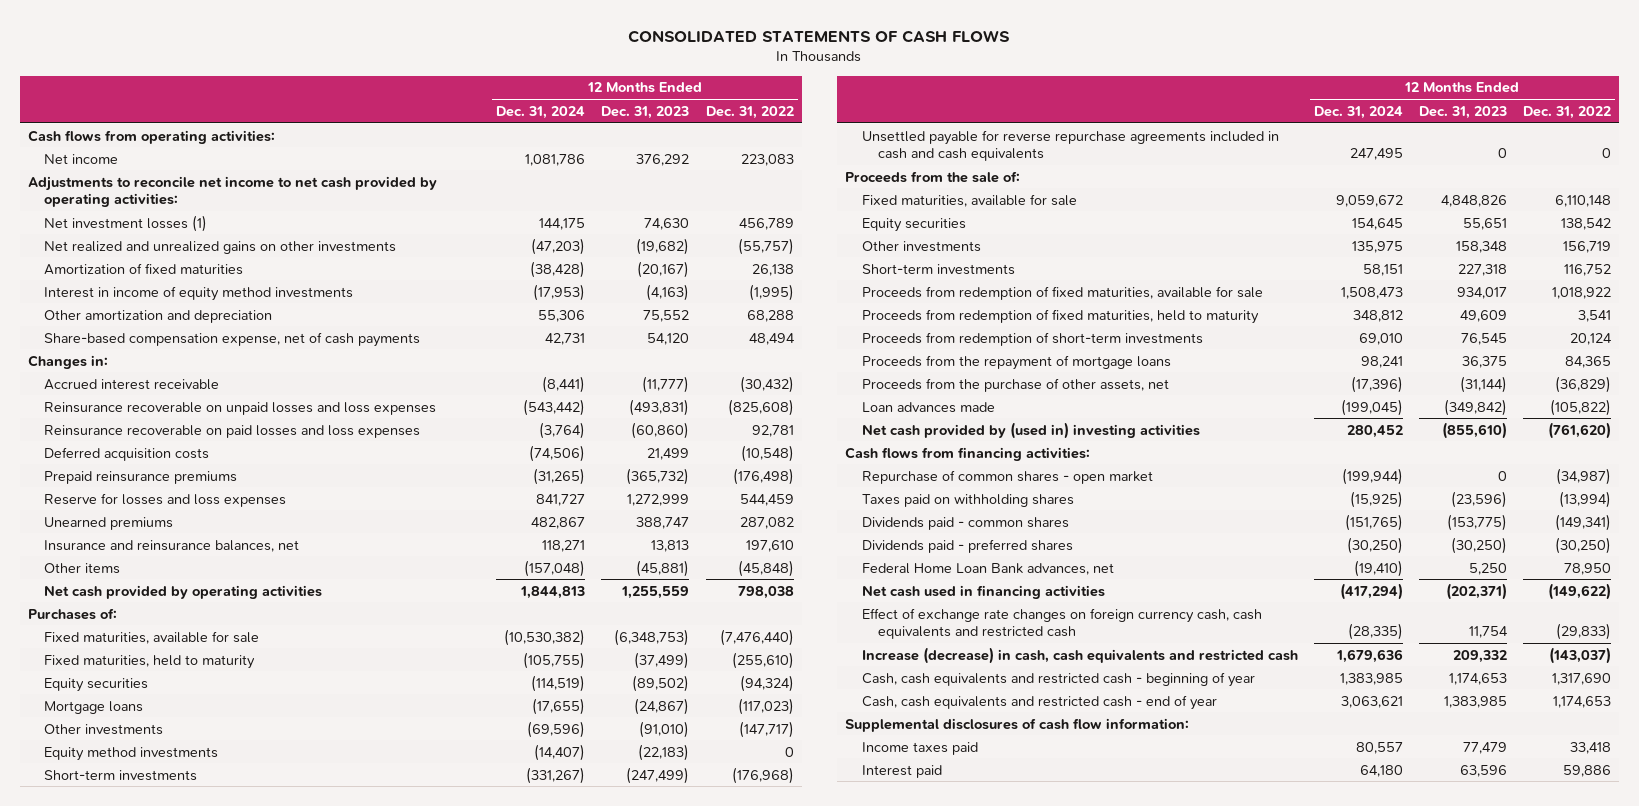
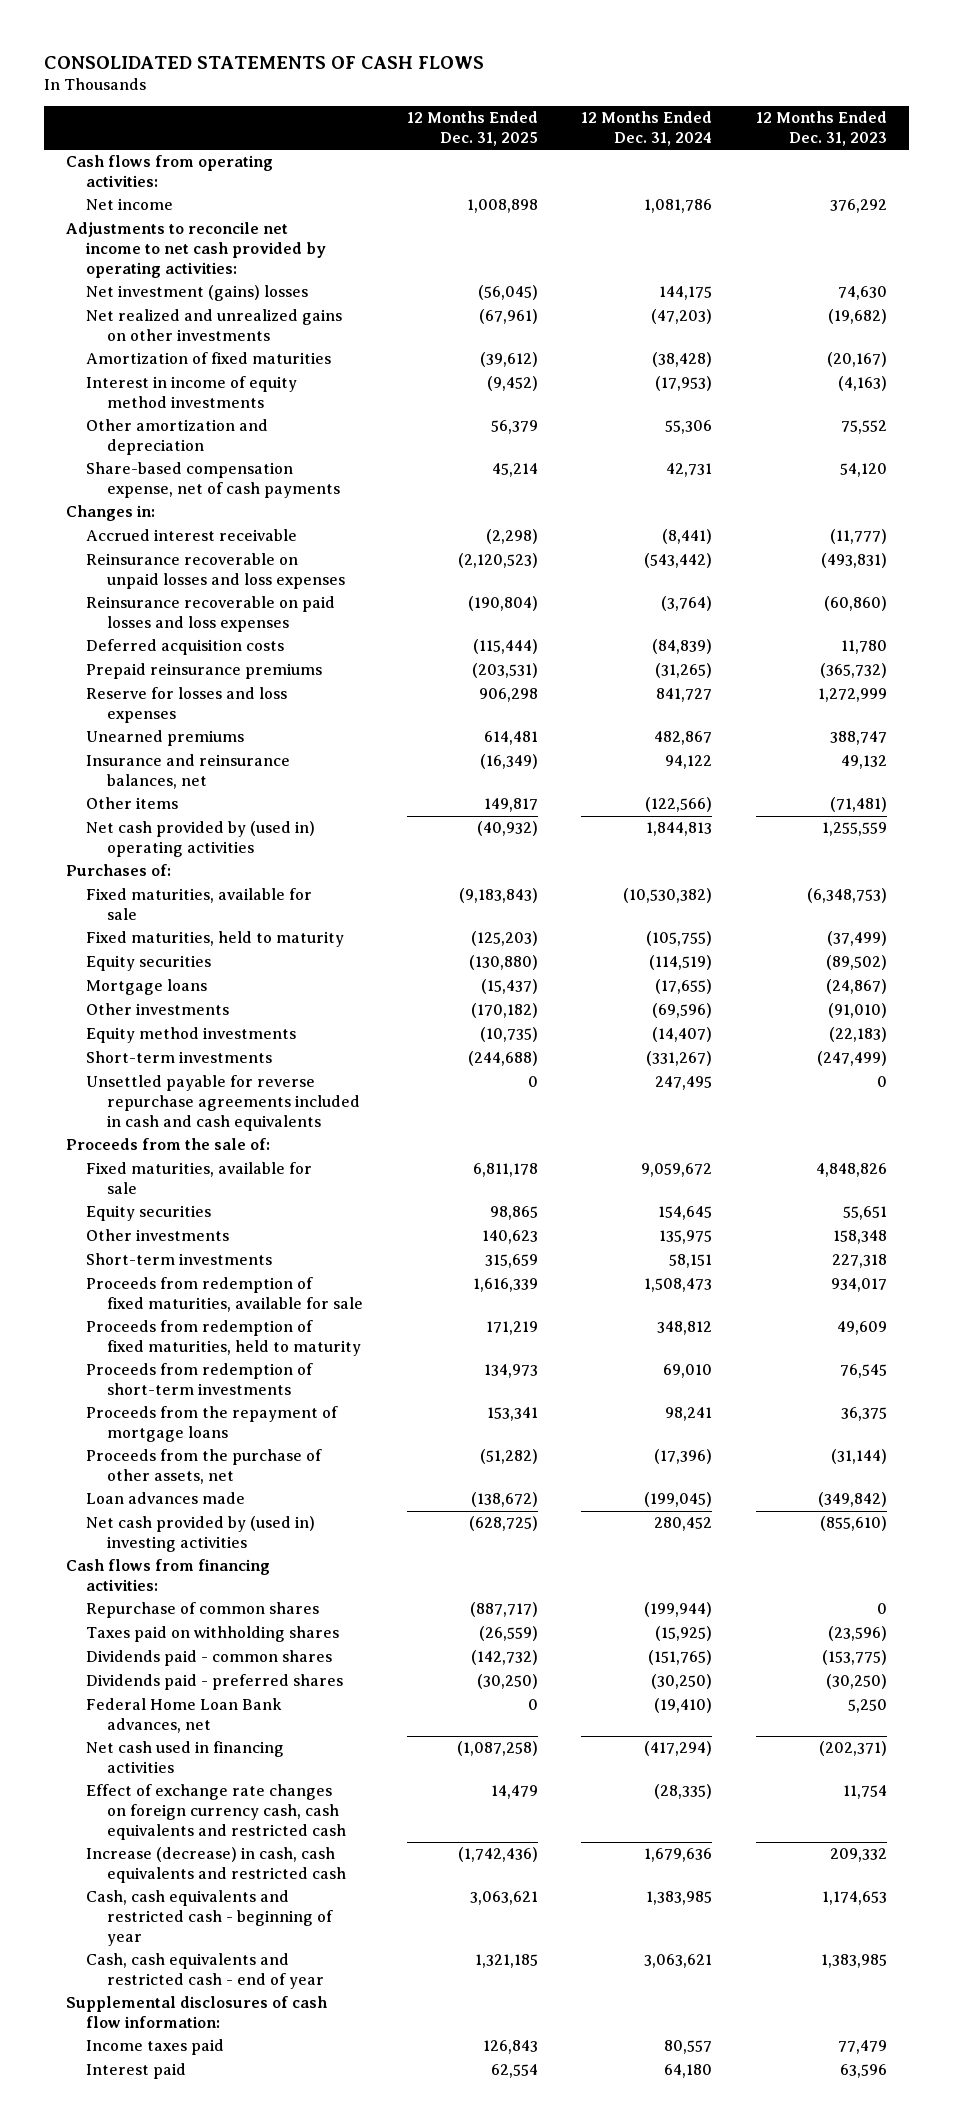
- | 12 Months Ended Dec. 31, 2024 | 12 Months Ended Dec. 31, 2023 | 12 Months Ended Dec. 31, 2022
+ | 12 Months Ended Dec. 31, 2025 | 12 Months Ended Dec. 31, 2024 | 12 Months Ended Dec. 31, 2023
- Net investment losses (1) | 144,175 | 74,630 | 456,789
+ Net investment (gains) losses | (56,045) | 144,175 | 74,630
- Deferred acquisition costs | (74,506) | 21,499 | (10,548)
+ Deferred acquisition costs | (115,444) | (84,839) | 11,780
- Insurance and reinsurance balances, net | 118,271 | 13,813 | 197,610
- Other items | (157,048) | (45,881) | (45,848)
- Net cash provided by operating activities | 1,844,813 | 1,255,559 | 798,038
+ Insurance and reinsurance balances, net | (16,349) | 94,122 | 49,132
+ Other items | 149,817 | (122,566) | (71,481)
+ Net cash provided by (used in) operating activities | (40,932) | 1,844,813 | 1,255,559
- Repurchase of common shares - open market | (199,944) | 0 | (34,987)
+ Repurchase of common shares | (887,717) | (199,944) | 0

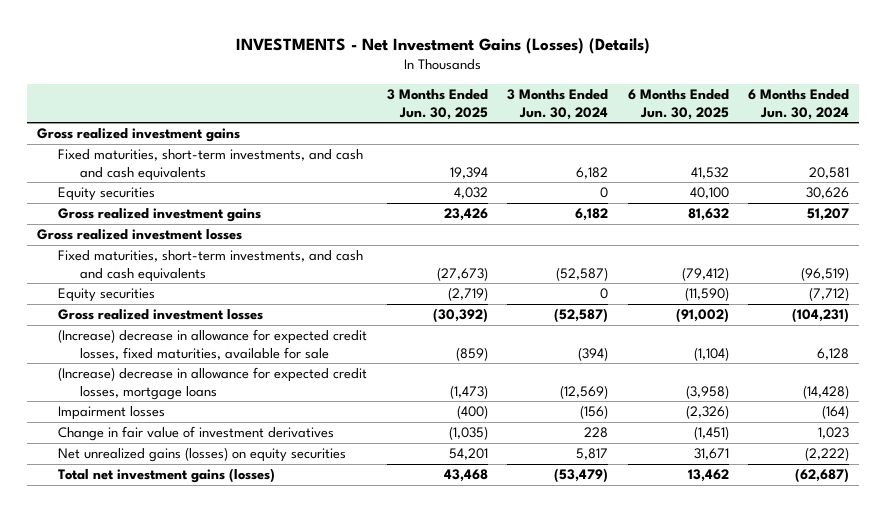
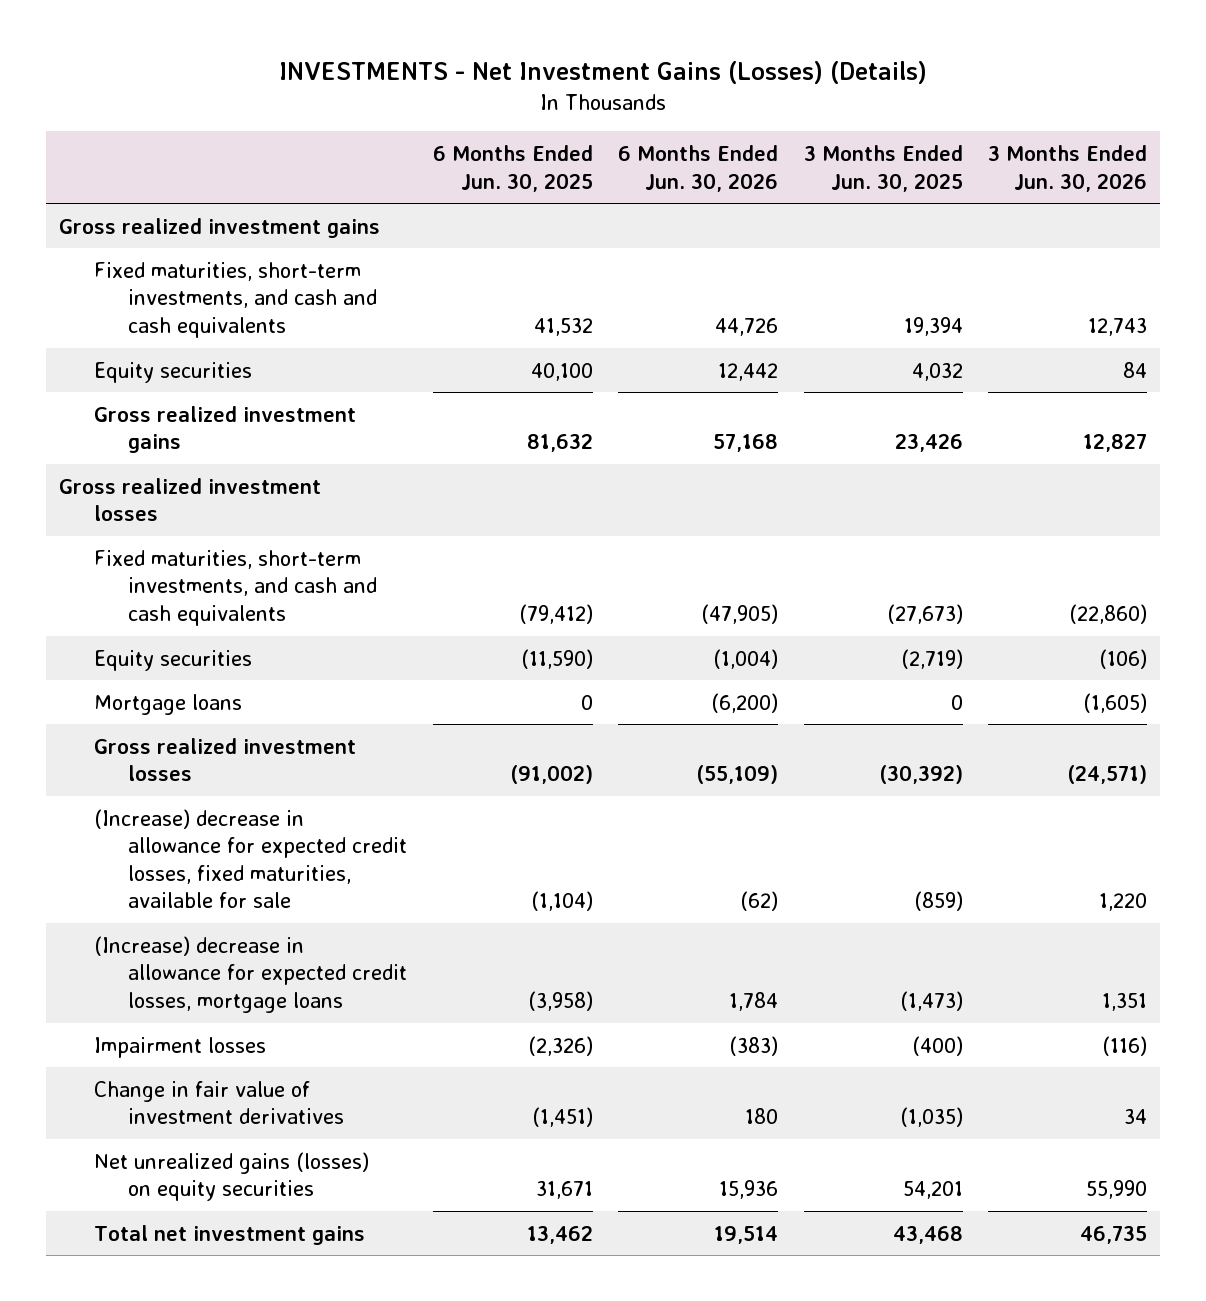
- | 3 Months Ended Jun. 30, 2025 | 3 Months Ended Jun. 30, 2024 | 6 Months Ended Jun. 30, 2025 | 6 Months Ended Jun. 30, 2024
+ | 6 Months Ended Jun. 30, 2025 | 6 Months Ended Jun. 30, 2026 | 3 Months Ended Jun. 30, 2025 | 3 Months Ended Jun. 30, 2026
+ Mortgage loans | 0 | (6,200) | 0 | (1,605)
- Total net investment gains (losses) | 43,468 | (53,479) | 13,462 | (62,687)
+ Total net investment gains | 13,462 | 19,514 | 43,468 | 46,735

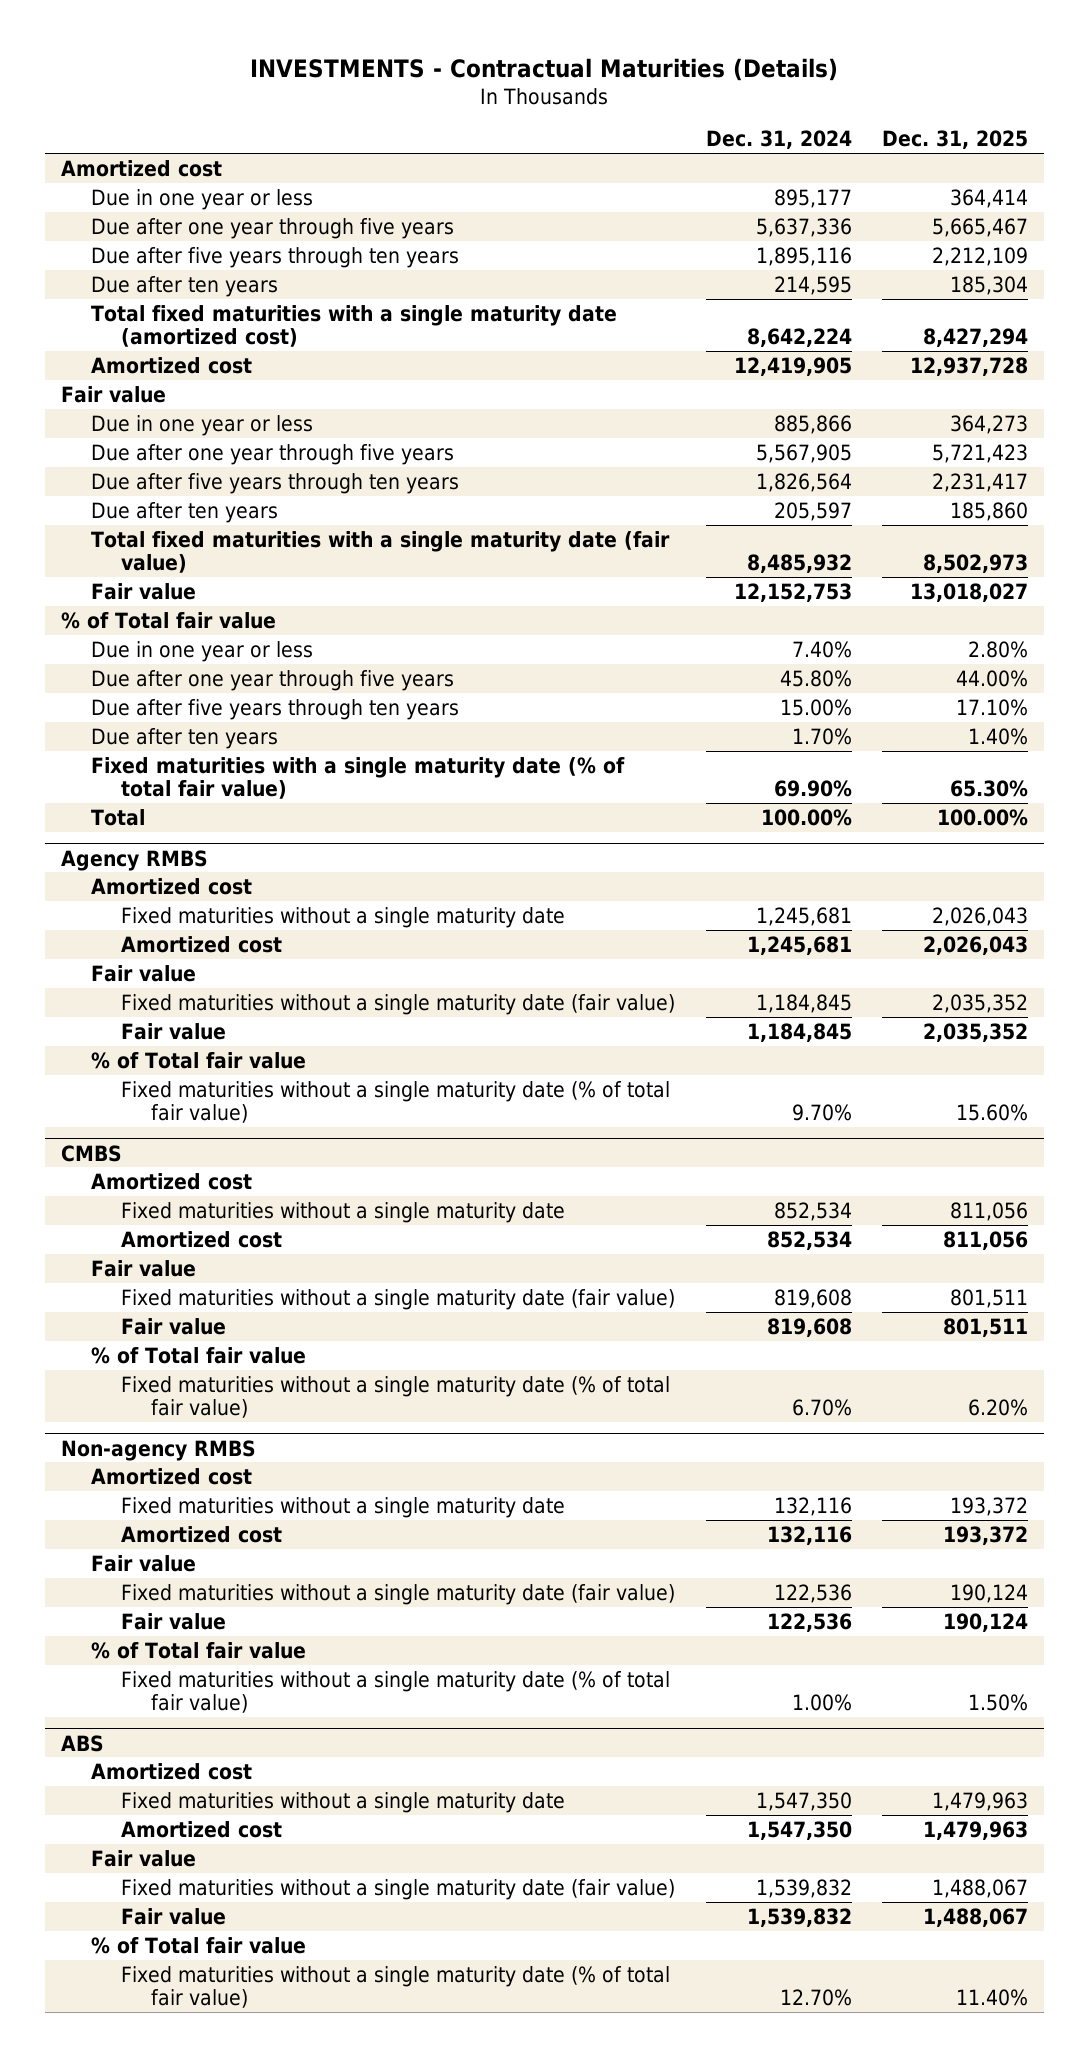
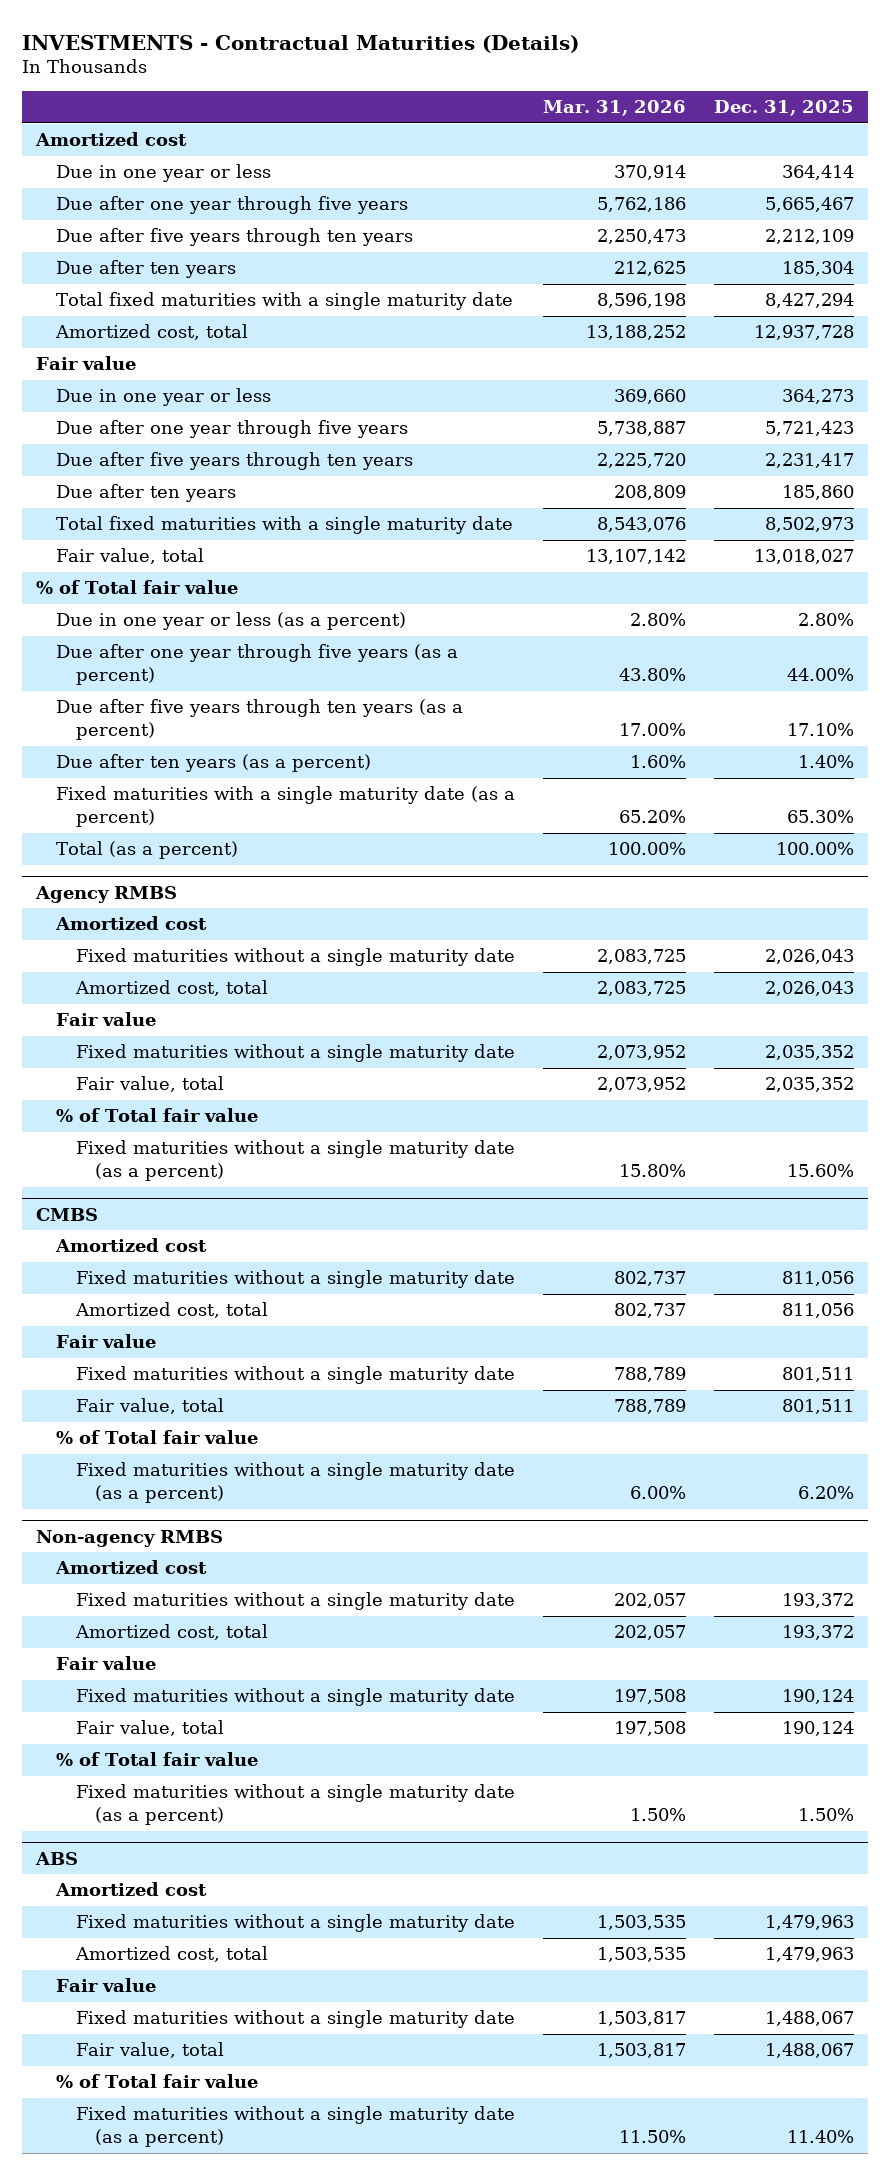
- | Dec. 31, 2024 | Dec. 31, 2025
+ | Mar. 31, 2026 | Dec. 31, 2025
- Total fixed maturities with a single maturity date (amortized cost) | 8,642,224 | 8,427,294
- Amortized cost | 12,419,905 | 12,937,728
+ Total fixed maturities with a single maturity date | 8,596,198 | 8,427,294
+ Amortized cost, total | 13,188,252 | 12,937,728
- Total fixed maturities with a single maturity date (fair value) | 8,485,932 | 8,502,973
- Fair value | 12,152,753 | 13,018,027
+ Total fixed maturities with a single maturity date | 8,543,076 | 8,502,973
+ Fair value, total | 13,107,142 | 13,018,027
- Due in one year or less | 7.40% | 2.80%
- Due after one year through five years | 45.80% | 44.00%
- Due after five years through ten years | 15.00% | 17.10%
- Due after ten years | 1.70% | 1.40%
- Fixed maturities with a single maturity date (% of total fair value) | 69.90% | 65.30%
- Total | 100.00% | 100.00%
+ Due in one year or less (as a percent) | 2.80% | 2.80%
+ Due after one year through five years (as a percent) | 43.80% | 44.00%
+ Due after five years through ten years (as a percent) | 17.00% | 17.10%
+ Due after ten years (as a percent) | 1.60% | 1.40%
+ Fixed maturities with a single maturity date (as a percent) | 65.20% | 65.30%
+ Total (as a percent) | 100.00% | 100.00%
@ Agency RMBS
- Amortized cost | 1,245,681 | 2,026,043
+ Amortized cost, total | 2,083,725 | 2,026,043
- Fixed maturities without a single maturity date (fair value) | 1,184,845 | 2,035,352
- Fair value | 1,184,845 | 2,035,352
+ Fixed maturities without a single maturity date | 2,073,952 | 2,035,352
+ Fair value, total | 2,073,952 | 2,035,352
- Fixed maturities without a single maturity date (% of total fair value) | 9.70% | 15.60%
+ Fixed maturities without a single maturity date (as a percent) | 15.80% | 15.60%
@ CMBS
- Amortized cost | 852,534 | 811,056
+ Amortized cost, total | 802,737 | 811,056
- Fixed maturities without a single maturity date (fair value) | 819,608 | 801,511
- Fair value | 819,608 | 801,511
+ Fixed maturities without a single maturity date | 788,789 | 801,511
+ Fair value, total | 788,789 | 801,511
- Fixed maturities without a single maturity date (% of total fair value) | 6.70% | 6.20%
+ Fixed maturities without a single maturity date (as a percent) | 6.00% | 6.20%
@ Non-agency RMBS
- Amortized cost | 132,116 | 193,372
+ Amortized cost, total | 202,057 | 193,372
- Fixed maturities without a single maturity date (fair value) | 122,536 | 190,124
- Fair value | 122,536 | 190,124
+ Fixed maturities without a single maturity date | 197,508 | 190,124
+ Fair value, total | 197,508 | 190,124
- Fixed maturities without a single maturity date (% of total fair value) | 1.00% | 1.50%
+ Fixed maturities without a single maturity date (as a percent) | 1.50% | 1.50%
@ ABS
- Amortized cost | 1,547,350 | 1,479,963
+ Amortized cost, total | 1,503,535 | 1,479,963
- Fixed maturities without a single maturity date (fair value) | 1,539,832 | 1,488,067
- Fair value | 1,539,832 | 1,488,067
+ Fixed maturities without a single maturity date | 1,503,817 | 1,488,067
+ Fair value, total | 1,503,817 | 1,488,067
- Fixed maturities without a single maturity date (% of total fair value) | 12.70% | 11.40%
+ Fixed maturities without a single maturity date (as a percent) | 11.50% | 11.40%

